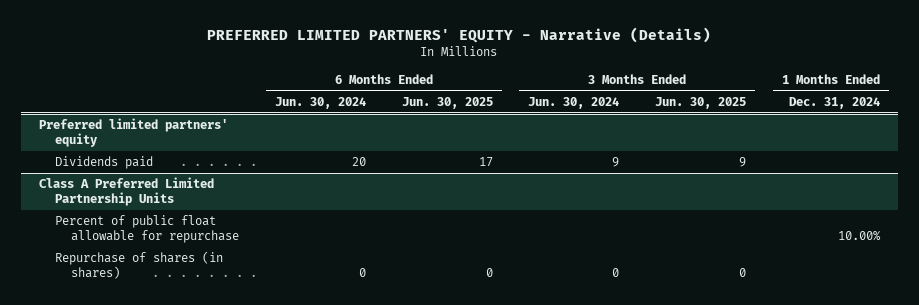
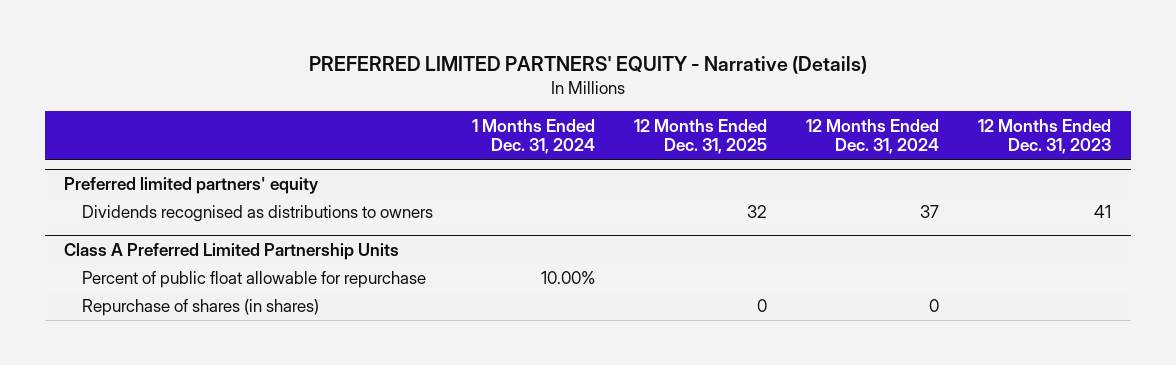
- | 6 Months Ended Jun. 30, 2024 | 6 Months Ended Jun. 30, 2025 | 3 Months Ended Jun. 30, 2024 | 3 Months Ended Jun. 30, 2025 | 1 Months Ended Dec. 31, 2024
+ | 1 Months Ended Dec. 31, 2024 | 12 Months Ended Dec. 31, 2025 | 12 Months Ended Dec. 31, 2024 | 12 Months Ended Dec. 31, 2023
@ Preferred limited partners' equity
- Dividends paid | 20 | 17 | 9 | 9 |
+ Dividends recognised as distributions to owners | | 32 | 37 | 41

